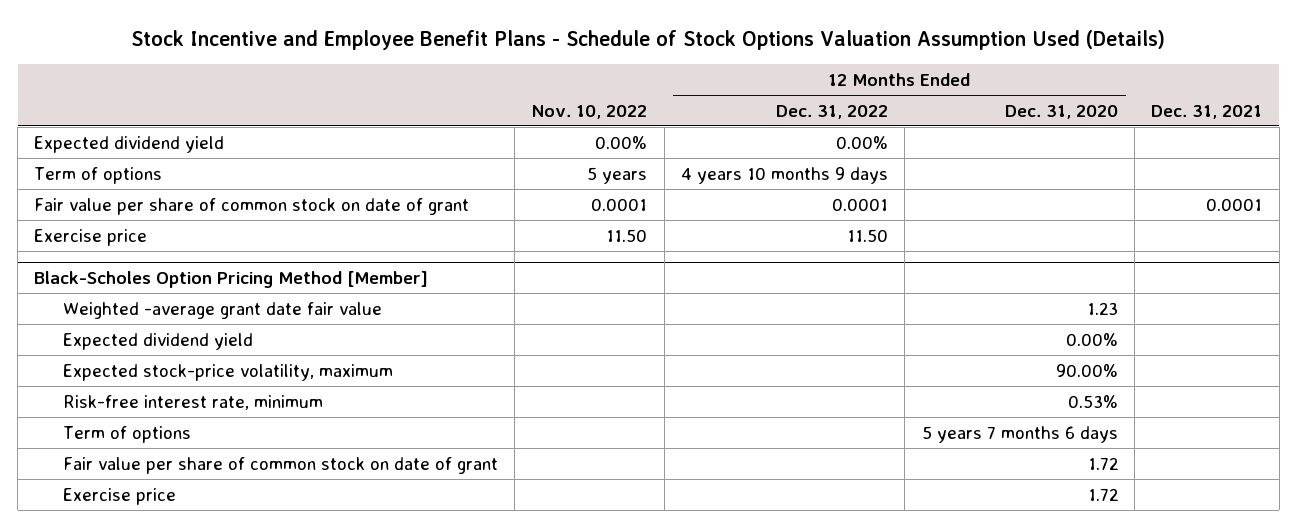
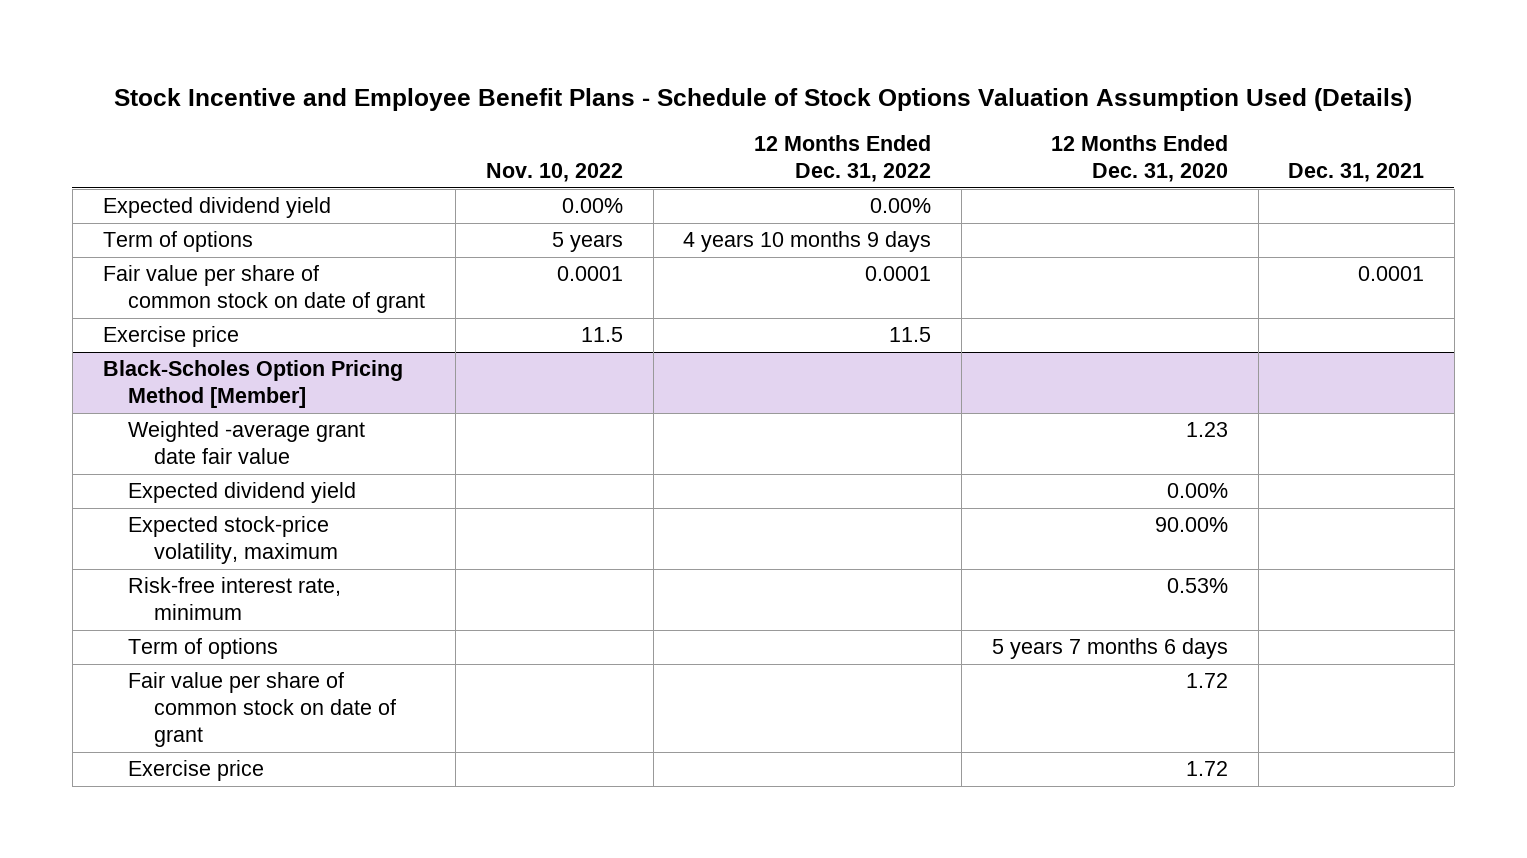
- Exercise price | 11.50 | 11.50 | |
+ Exercise price | 11.5 | 11.5 | |

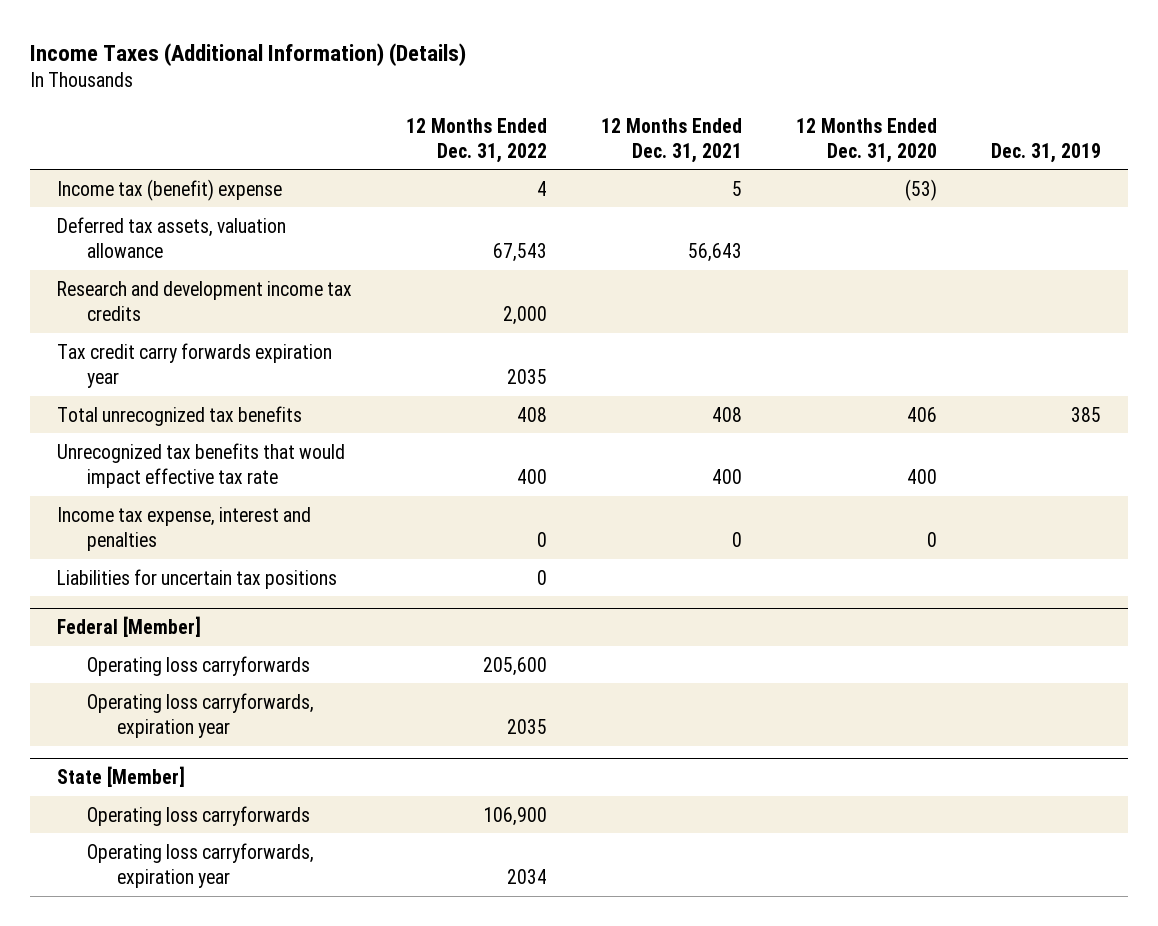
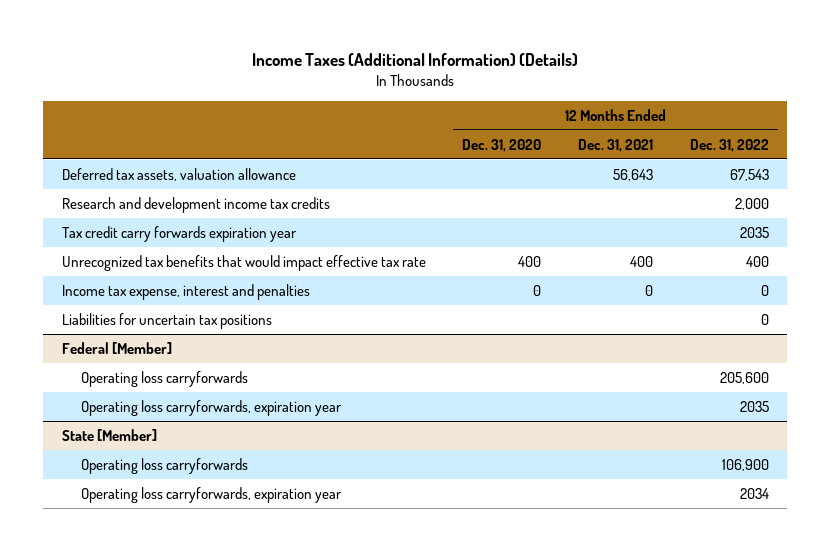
- | 12 Months Ended Dec. 31, 2022 | 12 Months Ended Dec. 31, 2021 | 12 Months Ended Dec. 31, 2020 | Dec. 31, 2019
+ | 12 Months Ended Dec. 31, 2020 | 12 Months Ended Dec. 31, 2021 | 12 Months Ended Dec. 31, 2022
- Income tax (benefit) expense | 4 | 5 | (53) |
- Total unrecognized tax benefits | 408 | 408 | 406 | 385

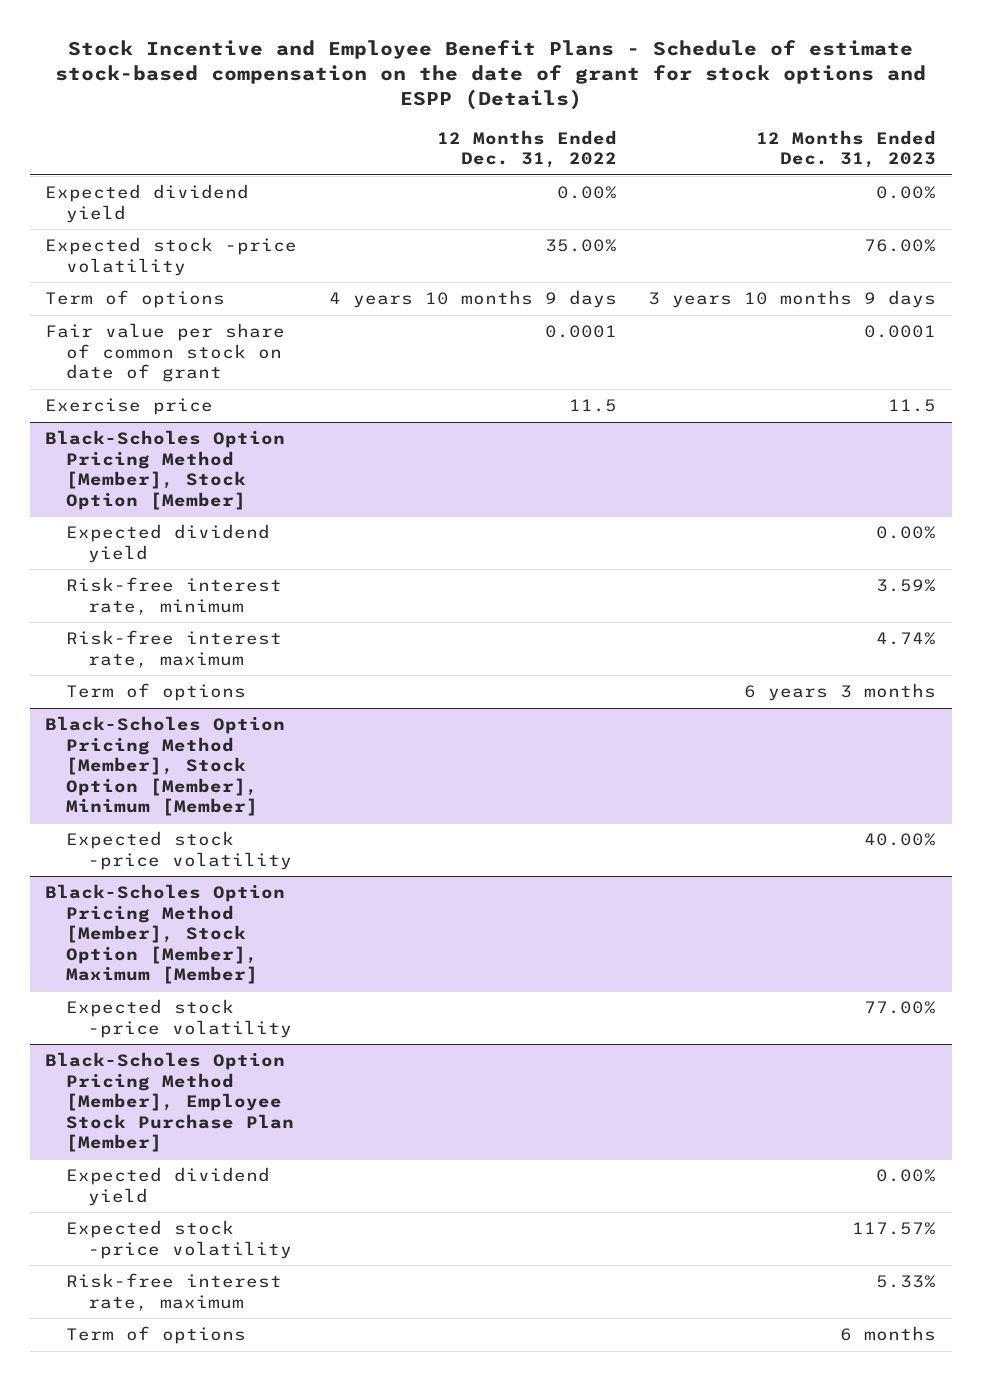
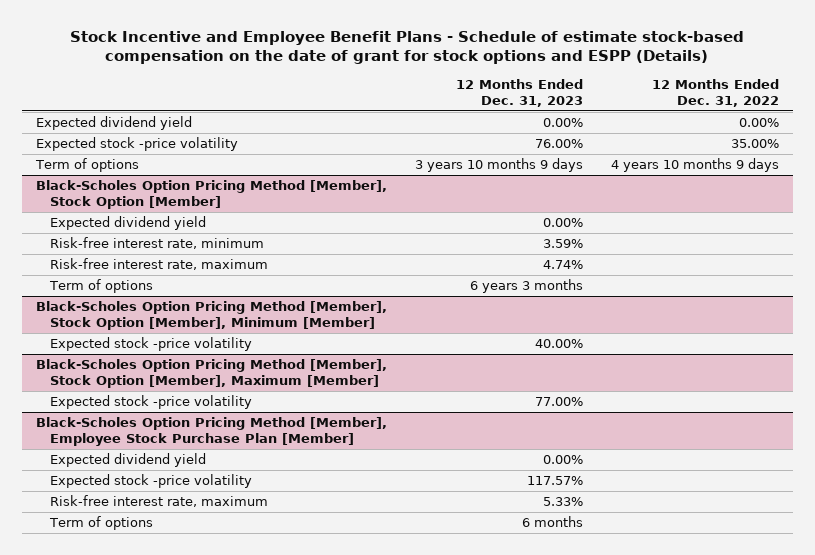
- | 12 Months Ended Dec. 31, 2022 | 12 Months Ended Dec. 31, 2023
+ | 12 Months Ended Dec. 31, 2023 | 12 Months Ended Dec. 31, 2022
- Fair value per share of common stock on date of grant | 0.0001 | 0.0001
- Exercise price | 11.5 | 11.5

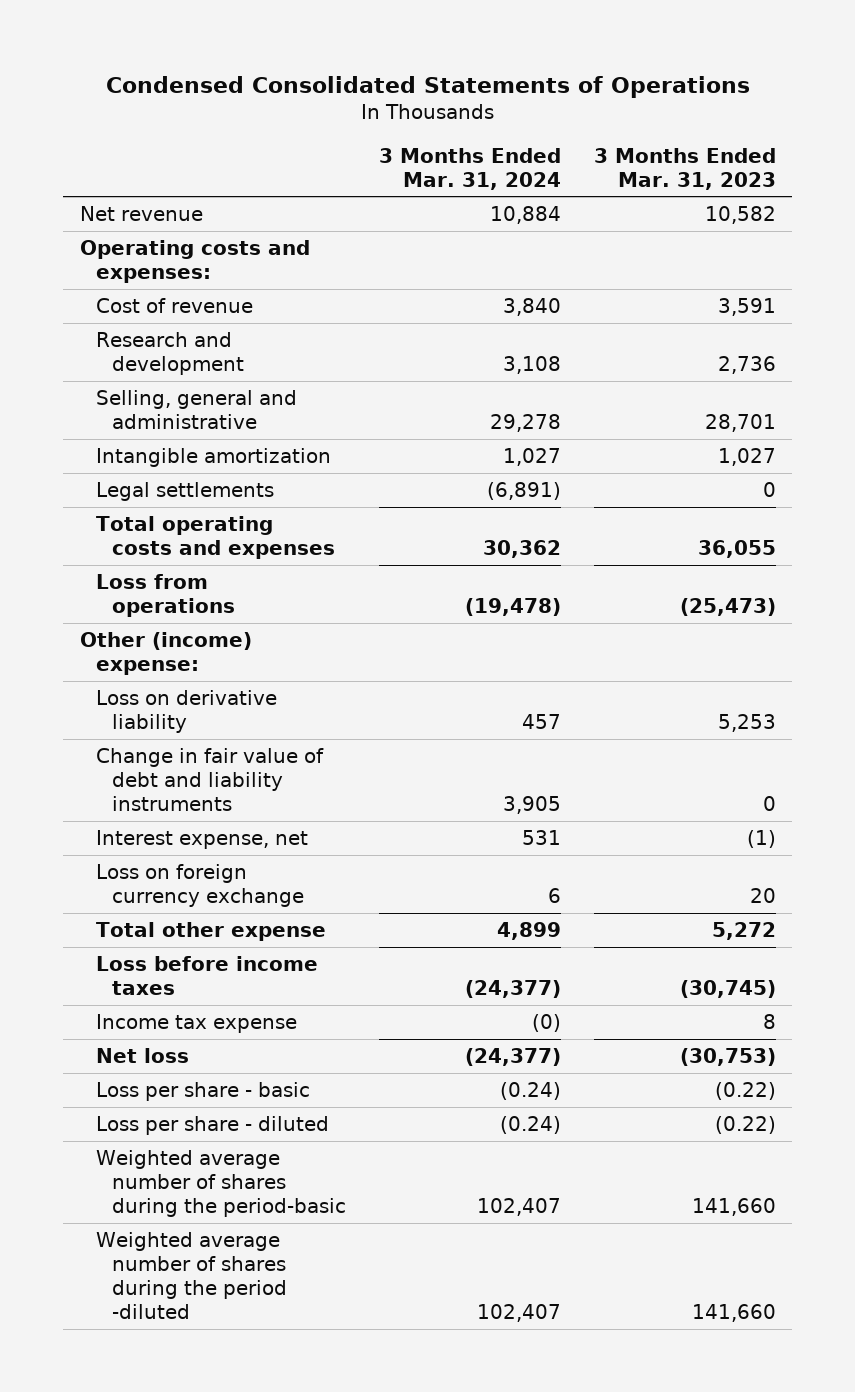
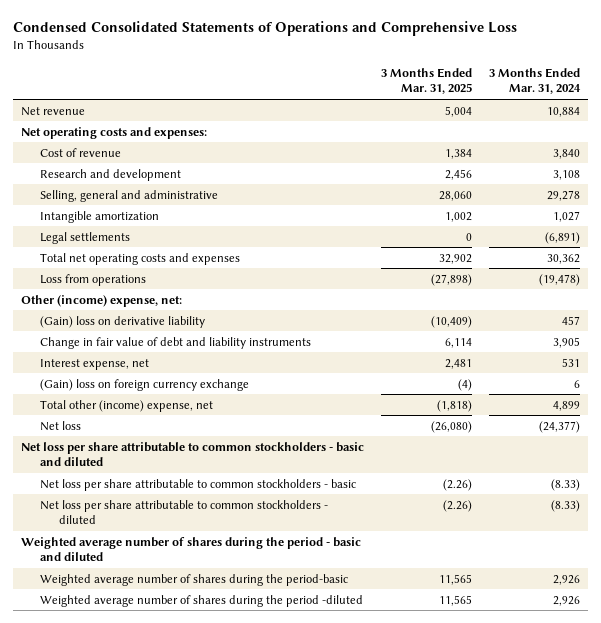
- Condensed Consolidated Statements of Operations
+ Condensed Consolidated Statements of Operations and Comprehensive Loss
- | 3 Months Ended Mar. 31, 2024 | 3 Months Ended Mar. 31, 2023
+ | 3 Months Ended Mar. 31, 2025 | 3 Months Ended Mar. 31, 2024
- Operating costs and expenses:
+ Net operating costs and expenses:
- Total operating costs and expenses | 30,362 | 36,055
+ Total net operating costs and expenses | 32,902 | 30,362
- Other (income) expense:
- Loss on derivative liability | 457 | 5,253
+ Other (income) expense, net:
+ (Gain) loss on derivative liability | (10,409) | 457
- Loss on foreign currency exchange | 6 | 20
- Total other expense | 4,899 | 5,272
- Loss before income taxes | (24,377) | (30,745)
- Income tax expense | (0) | 8
+ (Gain) loss on foreign currency exchange | (4) | 6
+ Total other (income) expense, net | (1,818) | 4,899
- Loss per share - basic | (0.24) | (0.22)
- Loss per share - diluted | (0.24) | (0.22)
- Weighted average number of shares during the period-basic | 102,407 | 141,660
- Weighted average number of shares during the period -diluted | 102,407 | 141,660
+ Net loss per share attributable to common stockholders - basic and diluted
+ Net loss per share attributable to common stockholders - basic | (2.26) | (8.33)
+ Net loss per share attributable to common stockholders - diluted | (2.26) | (8.33)
+ Weighted average number of shares during the period - basic and diluted
+ Weighted average number of shares during the period-basic | 11,565 | 2,926
+ Weighted average number of shares during the period -diluted | 11,565 | 2,926

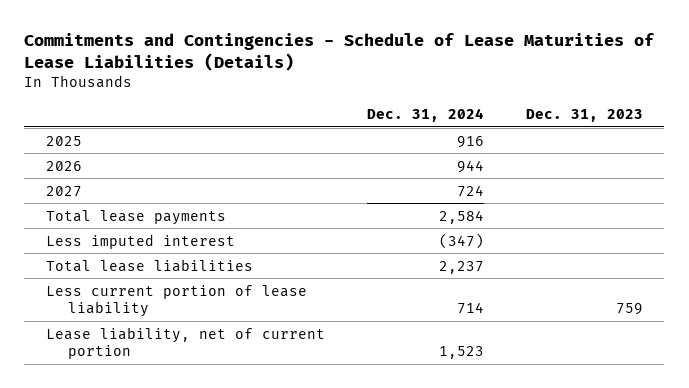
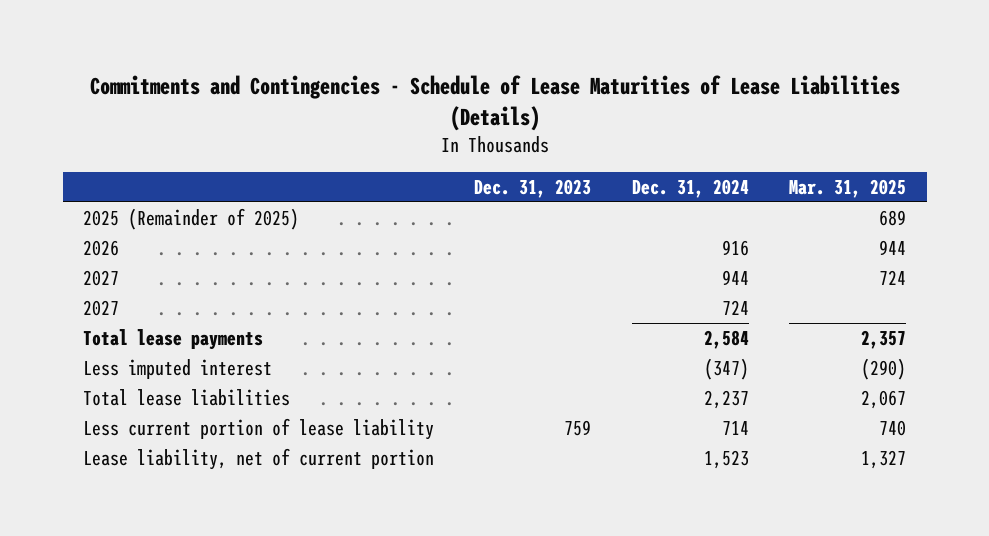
- | Dec. 31, 2024 | Dec. 31, 2023
+ | Dec. 31, 2023 | Dec. 31, 2024 | Mar. 31, 2025
- 2025 | 916 |
- 2026 | 944 |
+ 2025 (Remainder of 2025) | | | 689
+ 2026 | | 916 | 944
+ 2027 | | 944 | 724

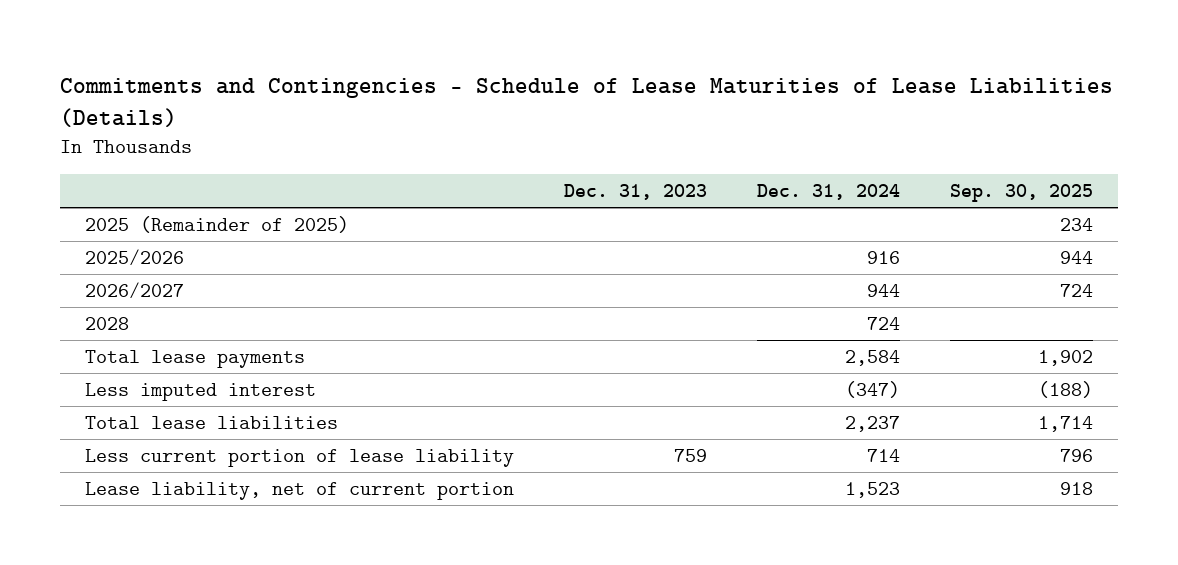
- | Dec. 31, 2023 | Dec. 31, 2024 | Mar. 31, 2025
+ | Dec. 31, 2023 | Dec. 31, 2024 | Sep. 30, 2025
- 2026 | | 916 | 944
- 2027 | | 944 | 724
- 2027 | | 724 |
+ 2025/2026 | | 916 | 944
+ 2026/2027 | | 944 | 724
+ 2028 | | 724 |

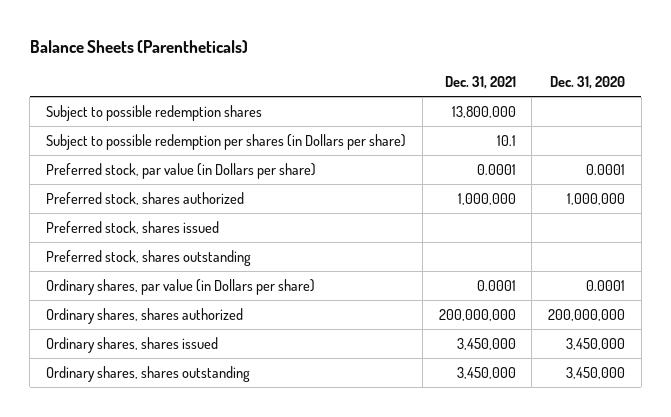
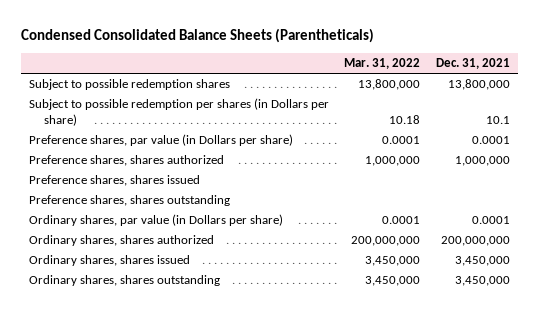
- Balance Sheets (Parentheticals)
+ Condensed Consolidated Balance Sheets (Parentheticals)
- | Dec. 31, 2021 | Dec. 31, 2020
+ | Mar. 31, 2022 | Dec. 31, 2021
- Preferred stock, par value (in Dollars per share) | 0.0001 | 0.0001
- Preferred stock, shares authorized | 1,000,000 | 1,000,000
- Preferred stock, shares issued
- Preferred stock, shares outstanding
+ Preference shares, par value (in Dollars per share) | 0.0001 | 0.0001
+ Preference shares, shares authorized | 1,000,000 | 1,000,000
+ Preference shares, shares issued
+ Preference shares, shares outstanding

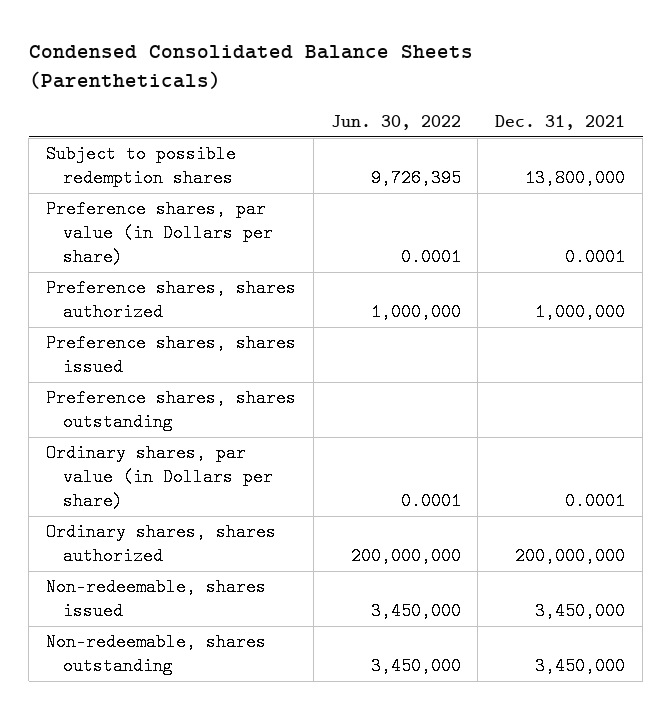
- | Mar. 31, 2022 | Dec. 31, 2021
+ | Jun. 30, 2022 | Dec. 31, 2021
- Subject to possible redemption per shares (in Dollars per share) | 10.18 | 10.1
- Ordinary shares, shares issued | 3,450,000 | 3,450,000
- Ordinary shares, shares outstanding | 3,450,000 | 3,450,000
+ Non-redeemable, shares issued | 3,450,000 | 3,450,000
+ Non-redeemable, shares outstanding | 3,450,000 | 3,450,000

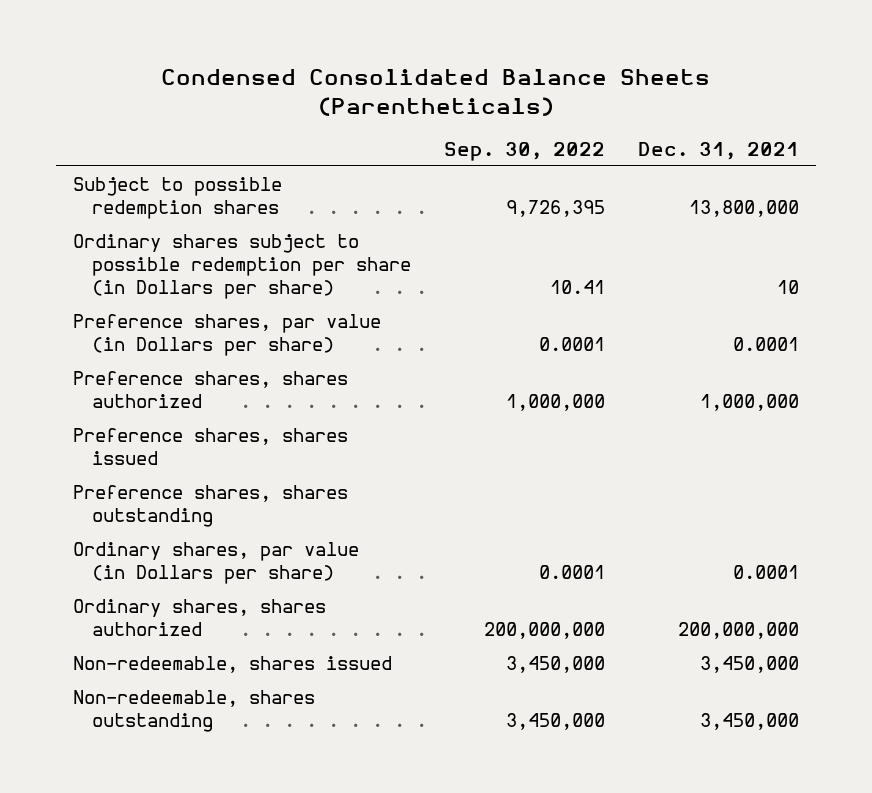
- | Jun. 30, 2022 | Dec. 31, 2021
+ | Sep. 30, 2022 | Dec. 31, 2021
+ Ordinary shares subject to possible redemption per share (in Dollars per share) | 10.41 | 10

